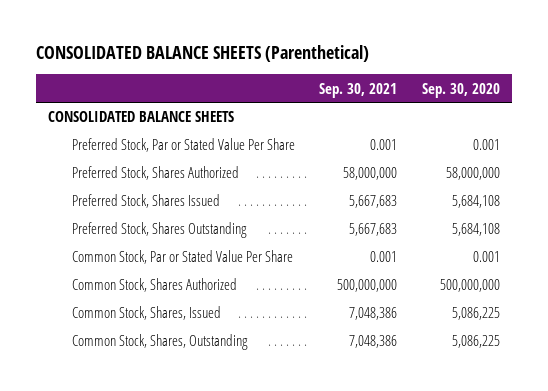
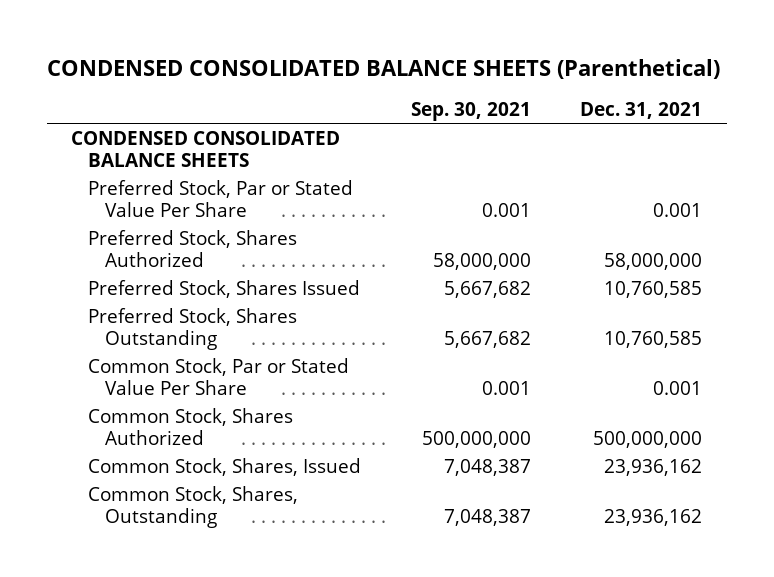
- CONSOLIDATED BALANCE SHEETS (Parenthetical)
+ CONDENSED CONSOLIDATED BALANCE SHEETS (Parenthetical)
- | Sep. 30, 2021 | Sep. 30, 2020
+ | Sep. 30, 2021 | Dec. 31, 2021
- CONSOLIDATED BALANCE SHEETS
+ CONDENSED CONSOLIDATED BALANCE SHEETS
- Preferred Stock, Shares Issued | 5,667,683 | 5,684,108
- Preferred Stock, Shares Outstanding | 5,667,683 | 5,684,108
+ Preferred Stock, Shares Issued | 5,667,682 | 10,760,585
+ Preferred Stock, Shares Outstanding | 5,667,682 | 10,760,585
- Common Stock, Shares, Issued | 7,048,386 | 5,086,225
- Common Stock, Shares, Outstanding | 7,048,386 | 5,086,225
+ Common Stock, Shares, Issued | 7,048,387 | 23,936,162
+ Common Stock, Shares, Outstanding | 7,048,387 | 23,936,162

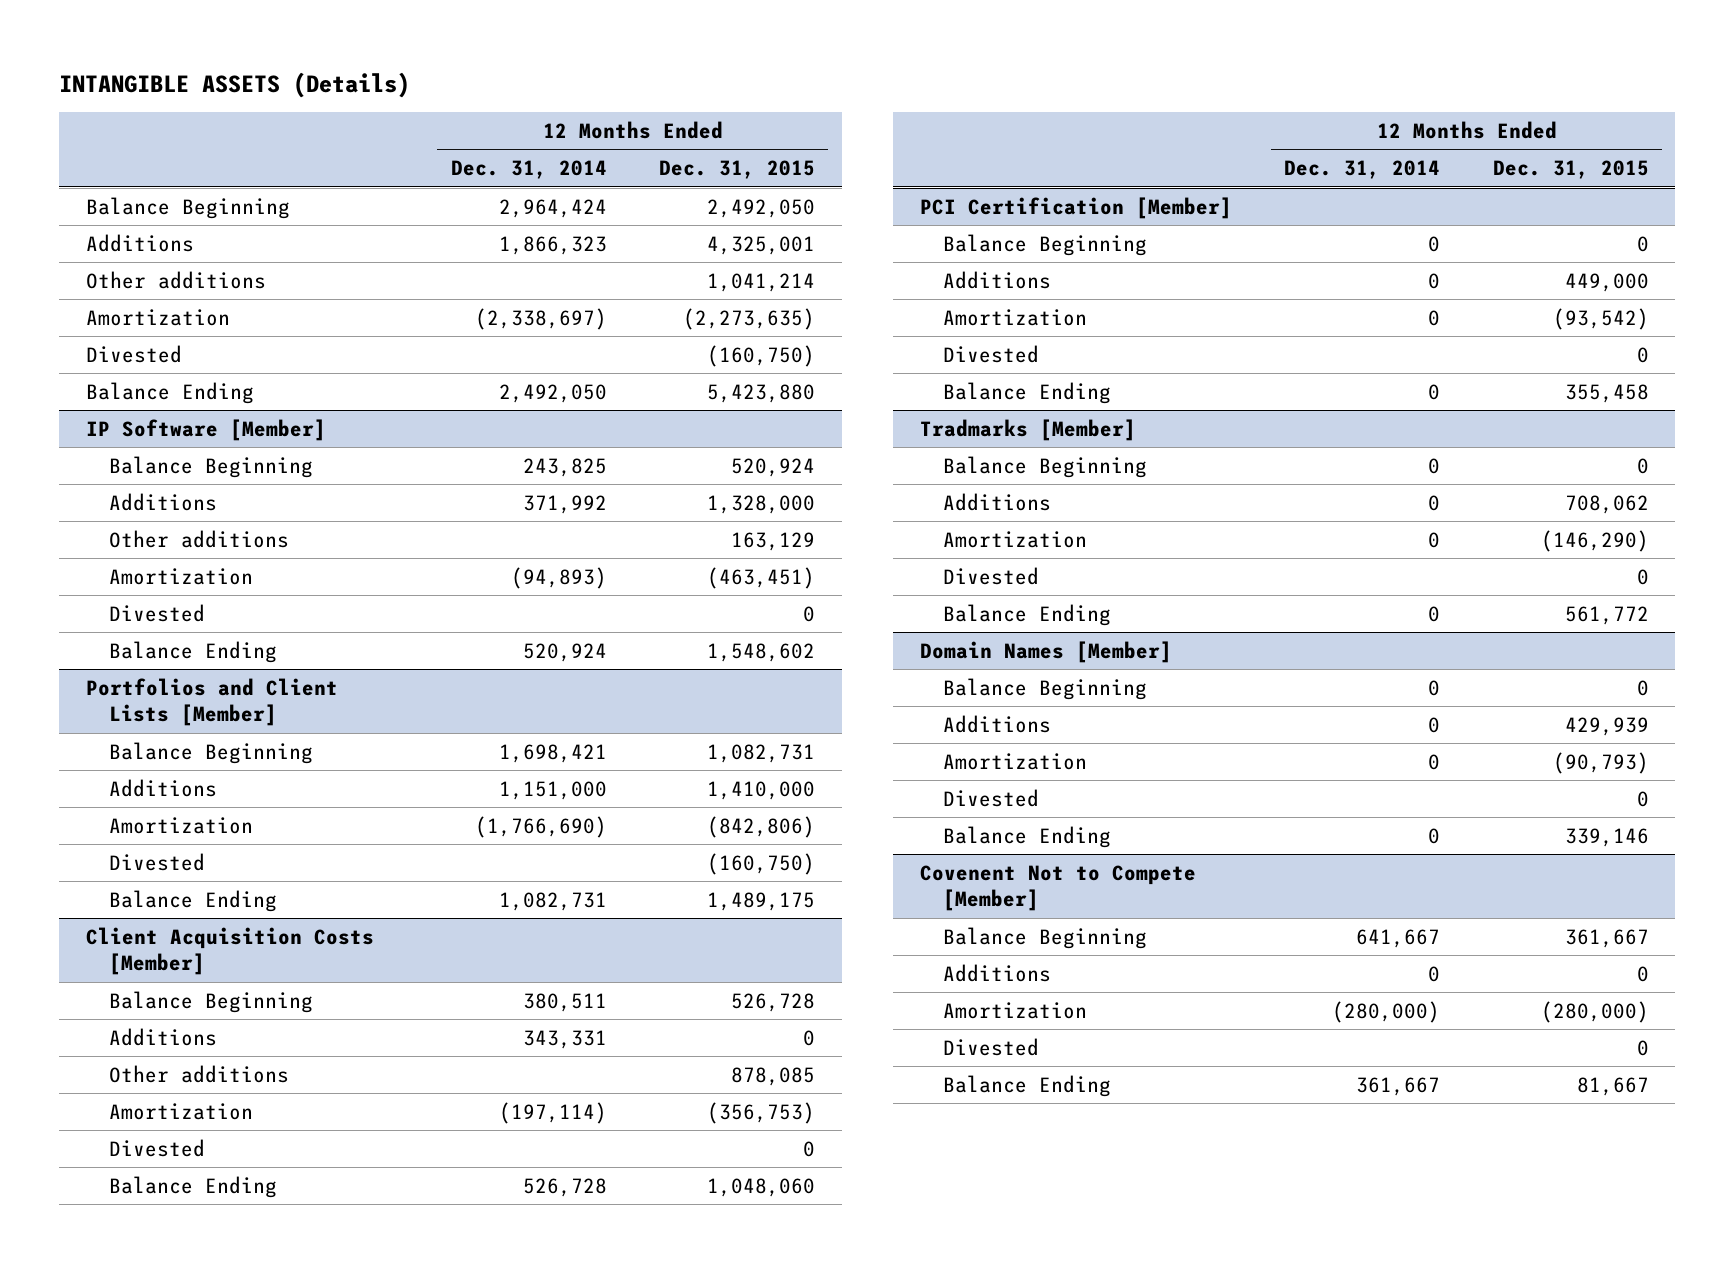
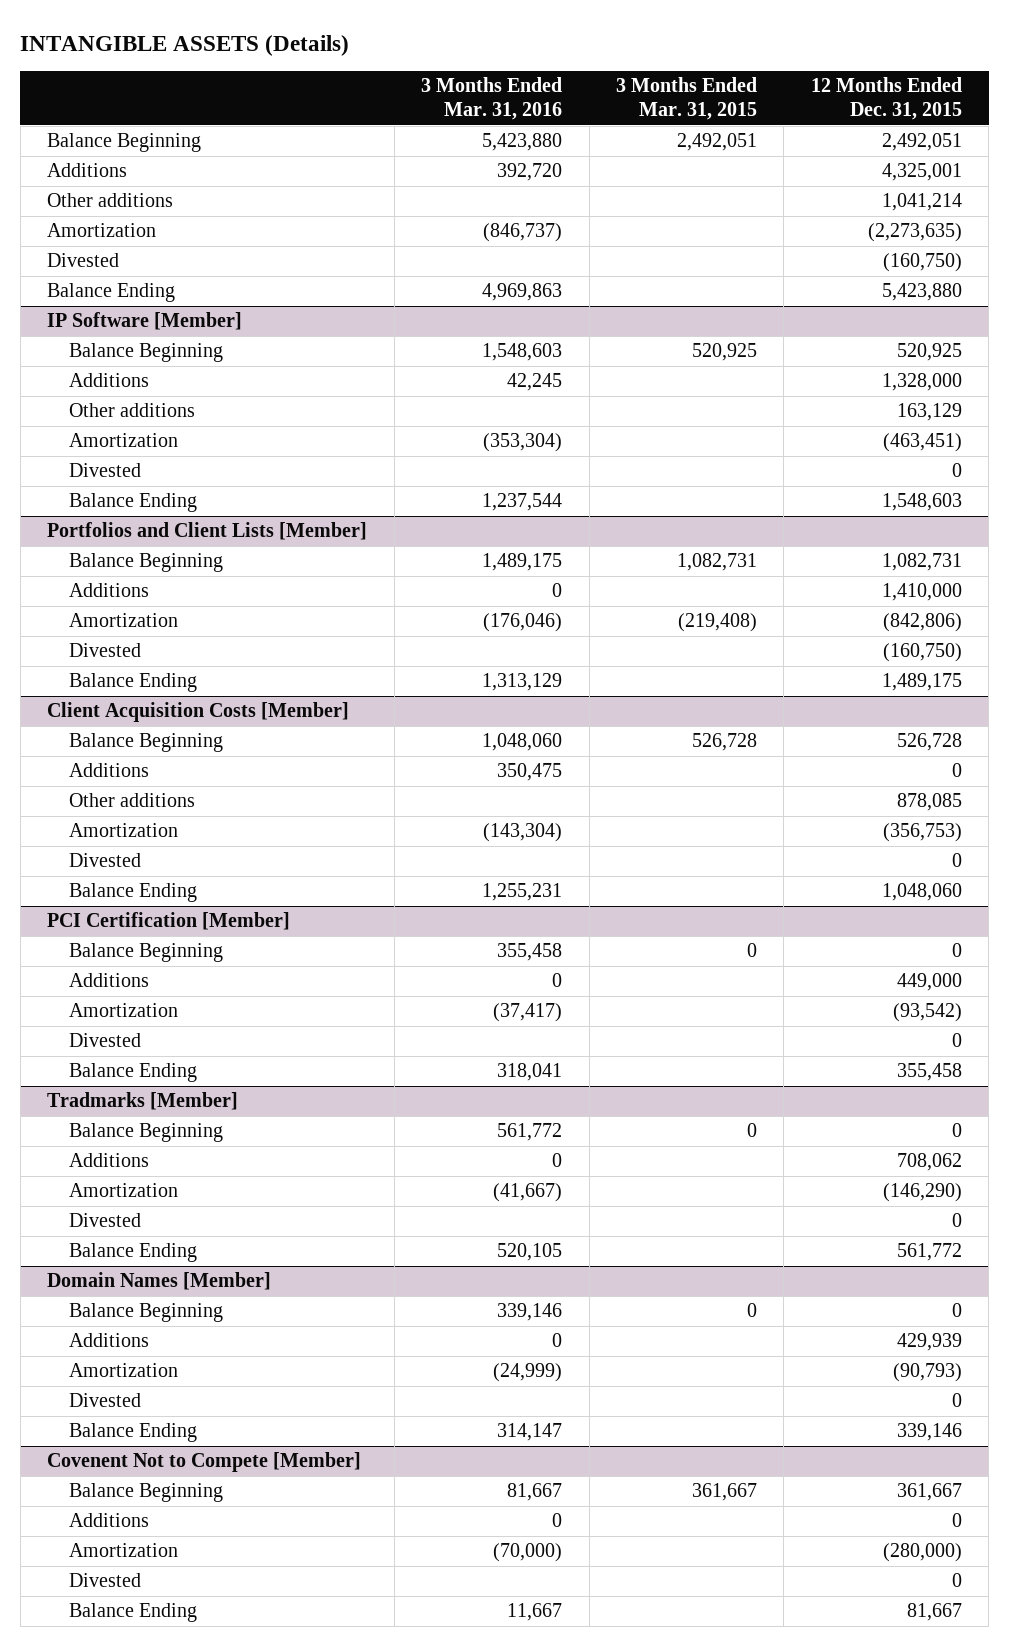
- | 12 Months Ended Dec. 31, 2014 | 12 Months Ended Dec. 31, 2015
+ | 3 Months Ended Mar. 31, 2016 | 3 Months Ended Mar. 31, 2015 | 12 Months Ended Dec. 31, 2015
- Balance Beginning | 2,964,424 | 2,492,050
+ Balance Beginning | 5,423,880 | 2,492,051 | 2,492,051
@ IP Software [Member]
- Balance Beginning | 243,825 | 520,924
+ Balance Beginning | 1,548,603 | 520,925 | 520,925
- Balance Ending | 520,924 | 1,548,602
+ Balance Ending | 1,237,544 | | 1,548,603

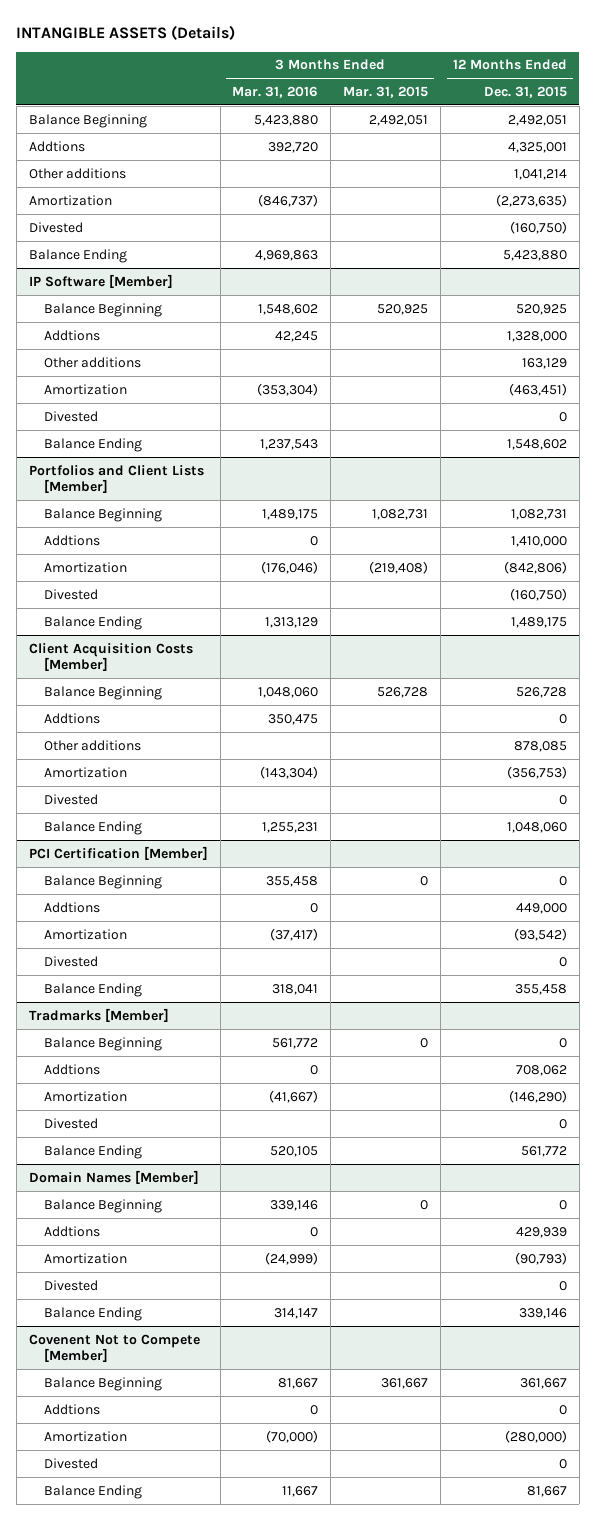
- Additions | 392,720 | | 4,325,001
+ Addtions | 392,720 | | 4,325,001
@ IP Software [Member]
- Balance Beginning | 1,548,603 | 520,925 | 520,925
- Additions | 42,245 | | 1,328,000
+ Balance Beginning | 1,548,602 | 520,925 | 520,925
+ Addtions | 42,245 | | 1,328,000
- Balance Ending | 1,237,544 | | 1,548,603
+ Balance Ending | 1,237,543 | | 1,548,602
@ Portfolios and Client Lists [Member]
- Additions | 0 | | 1,410,000
+ Addtions | 0 | | 1,410,000
@ Client Acquisition Costs [Member]
- Additions | 350,475 | | 0
+ Addtions | 350,475 | | 0
@ PCI Certification [Member]
- Additions | 0 | | 449,000
+ Addtions | 0 | | 449,000
@ Tradmarks [Member]
- Additions | 0 | | 708,062
+ Addtions | 0 | | 708,062
@ Domain Names [Member]
- Additions | 0 | | 429,939
+ Addtions | 0 | | 429,939
@ Covenent Not to Compete [Member]
- Additions | 0 | | 0
+ Addtions | 0 | | 0

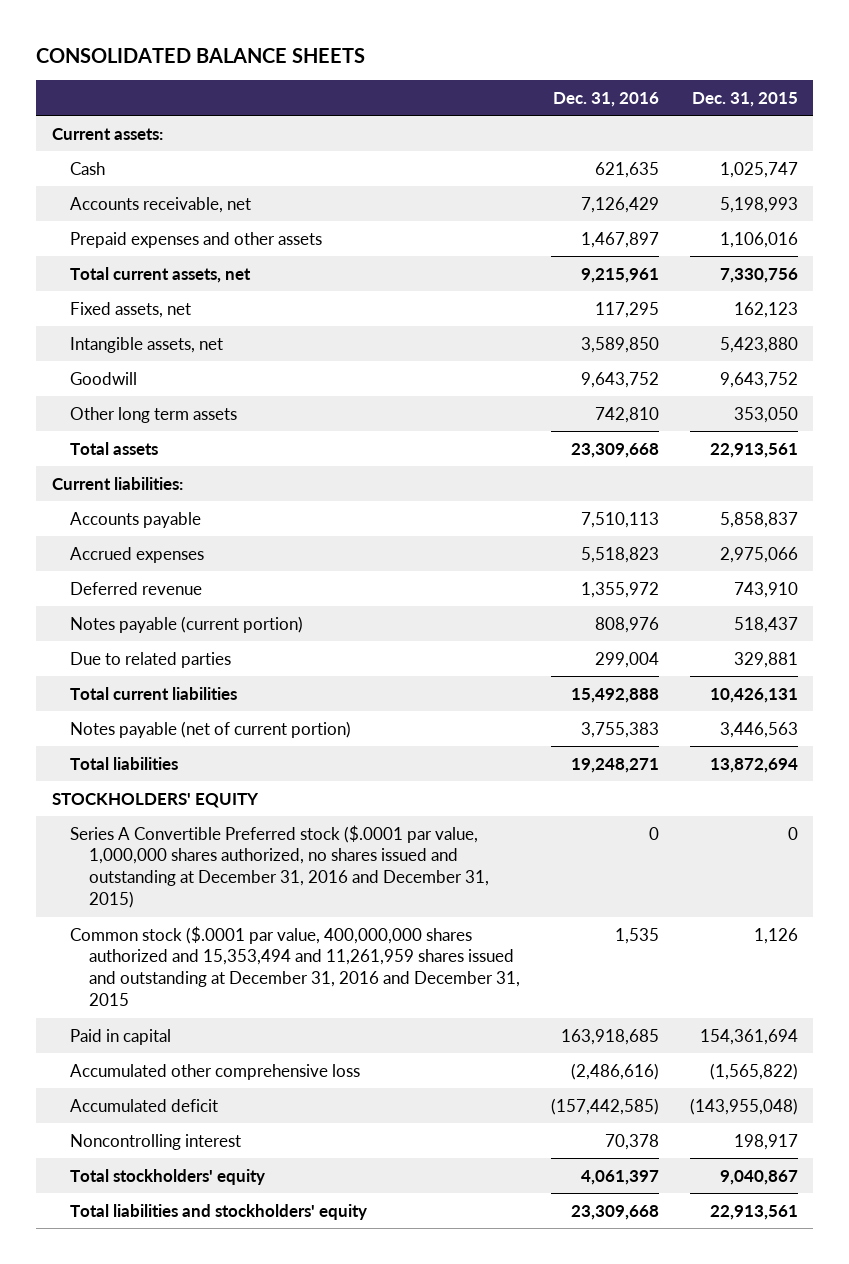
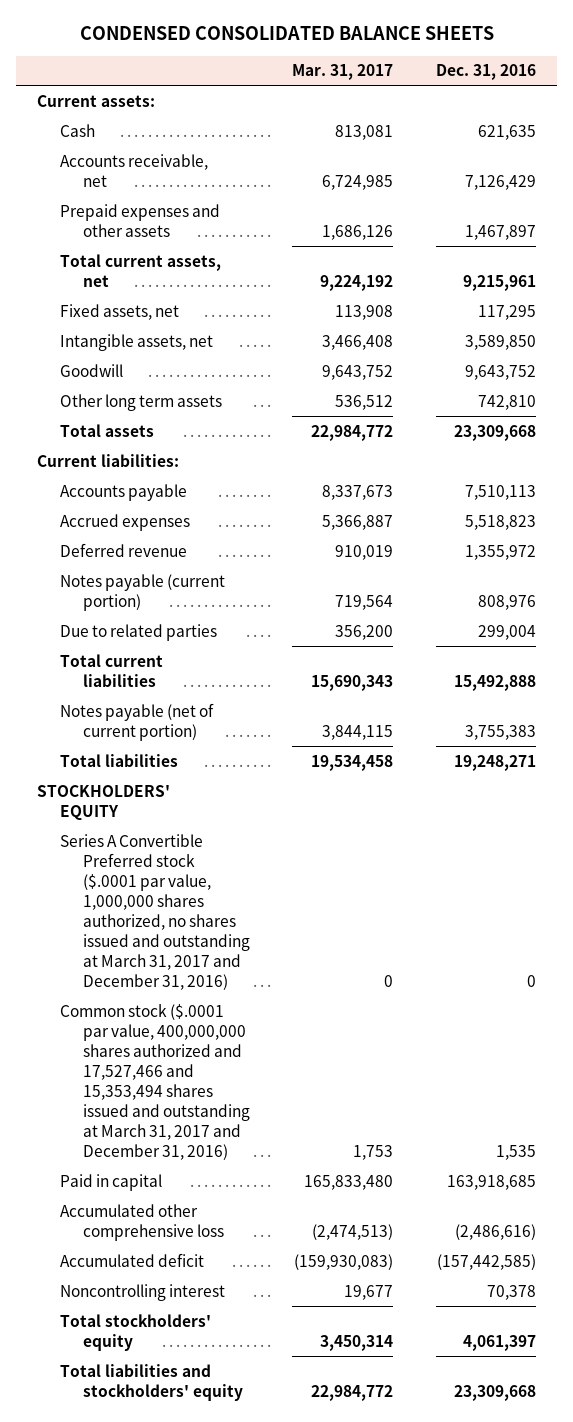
- CONSOLIDATED BALANCE SHEETS
+ CONDENSED CONSOLIDATED BALANCE SHEETS
- | Dec. 31, 2016 | Dec. 31, 2015
+ | Mar. 31, 2017 | Dec. 31, 2016
- Series A Convertible Preferred stock ($.0001 par value, 1,000,000 shares authorized, no shares issued and outstanding at December 31, 2016 and December 31, 2015) | 0 | 0
- Common stock ($.0001 par value, 400,000,000 shares authorized and 15,353,494 and 11,261,959 shares issued and outstanding at December 31, 2016 and December 31, 2015 | 1,535 | 1,126
+ Series A Convertible Preferred stock ($.0001 par value, 1,000,000 shares authorized, no shares issued and outstanding at March 31, 2017 and December 31, 2016) | 0 | 0
+ Common stock ($.0001 par value, 400,000,000 shares authorized and 17,527,466 and 15,353,494 shares issued and outstanding at March 31, 2017 and December 31, 2016) | 1,753 | 1,535

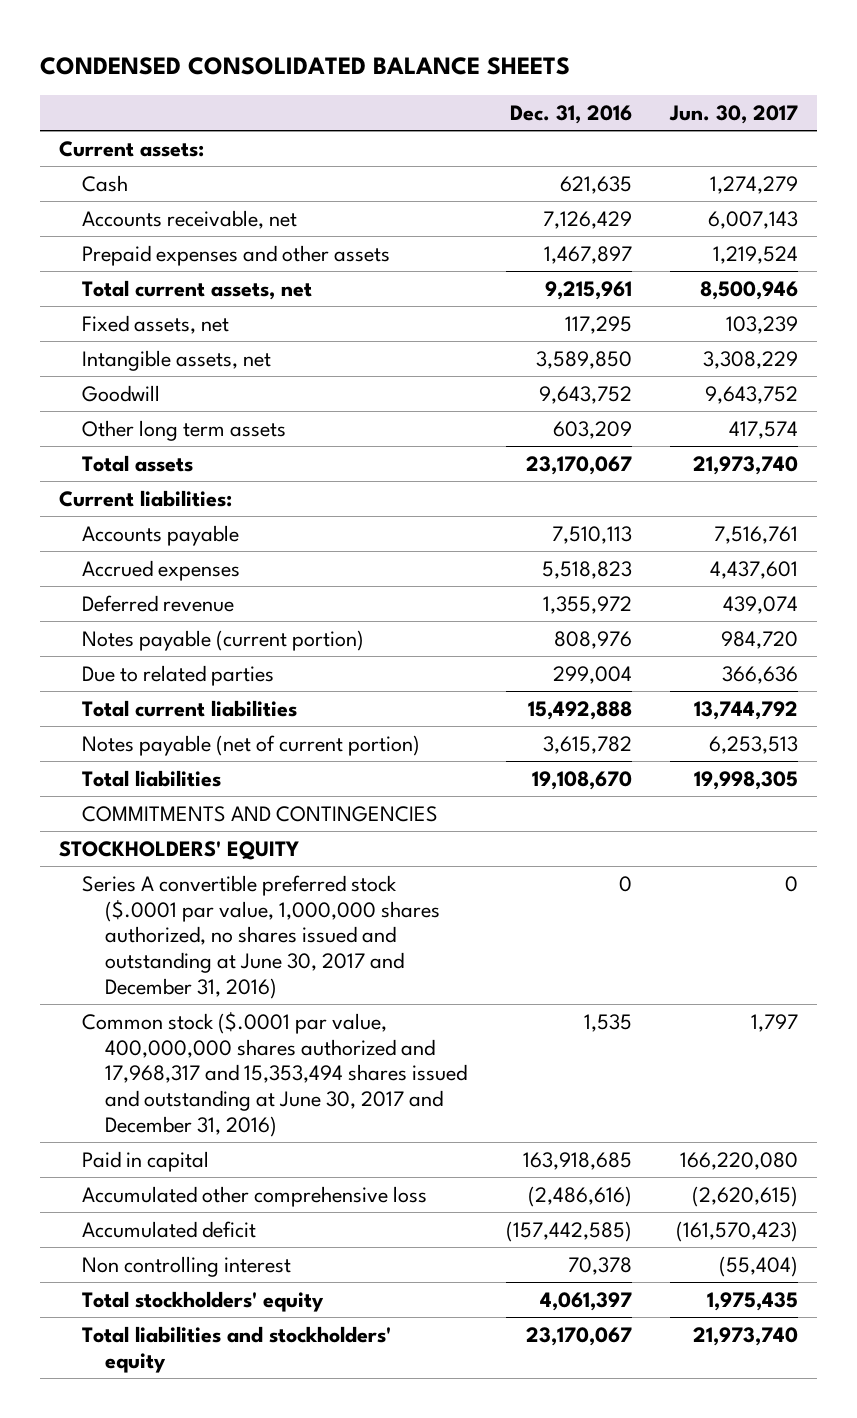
- | Mar. 31, 2017 | Dec. 31, 2016
+ | Dec. 31, 2016 | Jun. 30, 2017
- Other long term assets | 536,512 | 742,810
- Total assets | 22,984,772 | 23,309,668
+ Other long term assets | 603,209 | 417,574
+ Total assets | 23,170,067 | 21,973,740
- Notes payable (net of current portion) | 3,844,115 | 3,755,383
- Total liabilities | 19,534,458 | 19,248,271
+ Notes payable (net of current portion) | 3,615,782 | 6,253,513
+ Total liabilities | 19,108,670 | 19,998,305
+ COMMITMENTS AND CONTINGENCIES
- Series A Convertible Preferred stock ($.0001 par value, 1,000,000 shares authorized, no shares issued and outstanding at March 31, 2017 and December 31, 2016) | 0 | 0
- Common stock ($.0001 par value, 400,000,000 shares authorized and 17,527,466 and 15,353,494 shares issued and outstanding at March 31, 2017 and December 31, 2016) | 1,753 | 1,535
+ Series A convertible preferred stock ($.0001 par value, 1,000,000 shares authorized, no shares issued and outstanding at June 30, 2017 and December 31, 2016) | 0 | 0
+ Common stock ($.0001 par value, 400,000,000 shares authorized and 17,968,317 and 15,353,494 shares issued and outstanding at June 30, 2017 and December 31, 2016) | 1,535 | 1,797
- Noncontrolling interest | 19,677 | 70,378
+ Non controlling interest | 70,378 | (55,404)
- Total liabilities and stockholders' equity | 22,984,772 | 23,309,668
+ Total liabilities and stockholders' equity | 23,170,067 | 21,973,740

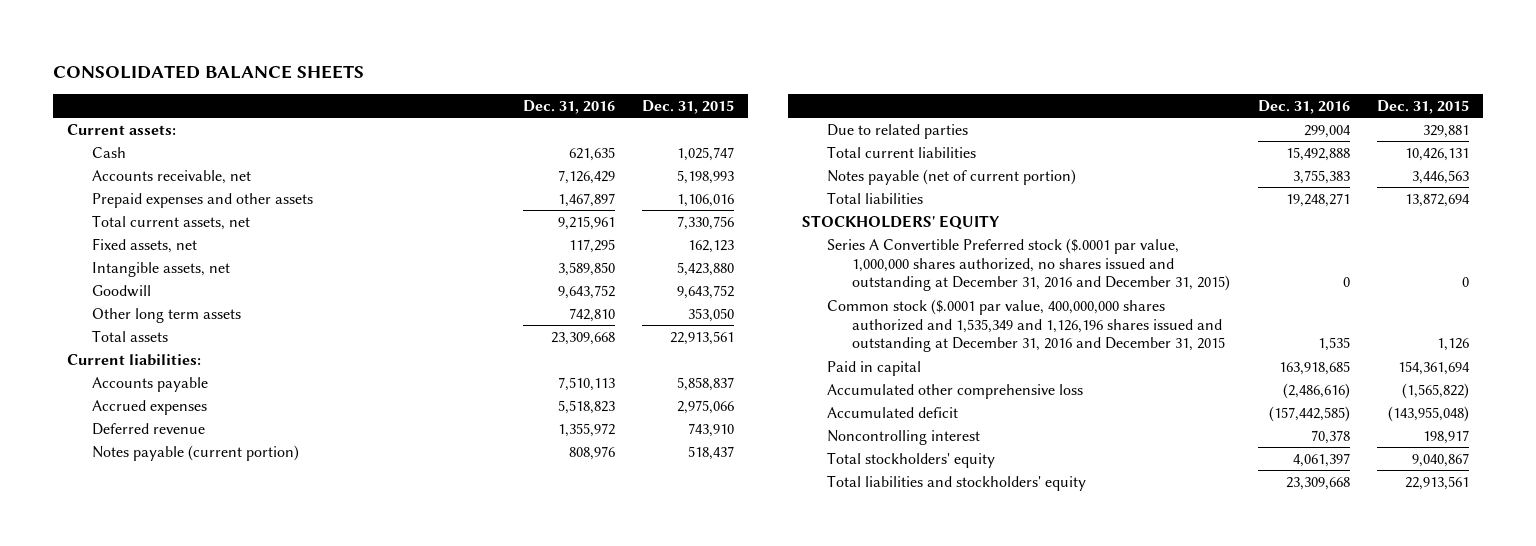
- CONDENSED CONSOLIDATED BALANCE SHEETS
+ CONSOLIDATED BALANCE SHEETS
- | Dec. 31, 2016 | Jun. 30, 2017
+ | Dec. 31, 2016 | Dec. 31, 2015
- Other long term assets | 603,209 | 417,574
- Total assets | 23,170,067 | 21,973,740
+ Other long term assets | 742,810 | 353,050
+ Total assets | 23,309,668 | 22,913,561
- Notes payable (net of current portion) | 3,615,782 | 6,253,513
- Total liabilities | 19,108,670 | 19,998,305
- COMMITMENTS AND CONTINGENCIES
+ Notes payable (net of current portion) | 3,755,383 | 3,446,563
+ Total liabilities | 19,248,271 | 13,872,694
- Series A convertible preferred stock ($.0001 par value, 1,000,000 shares authorized, no shares issued and outstanding at June 30, 2017 and December 31, 2016) | 0 | 0
- Common stock ($.0001 par value, 400,000,000 shares authorized and 17,968,317 and 15,353,494 shares issued and outstanding at June 30, 2017 and December 31, 2016) | 1,535 | 1,797
+ Series A Convertible Preferred stock ($.0001 par value, 1,000,000 shares authorized, no shares issued and outstanding at December 31, 2016 and December 31, 2015) | 0 | 0
+ Common stock ($.0001 par value, 400,000,000 shares authorized and 1,535,349 and 1,126,196 shares issued and outstanding at December 31, 2016 and December 31, 2015 | 1,535 | 1,126
- Non controlling interest | 70,378 | (55,404)
+ Noncontrolling interest | 70,378 | 198,917
- Total liabilities and stockholders' equity | 23,170,067 | 21,973,740
+ Total liabilities and stockholders' equity | 23,309,668 | 22,913,561

